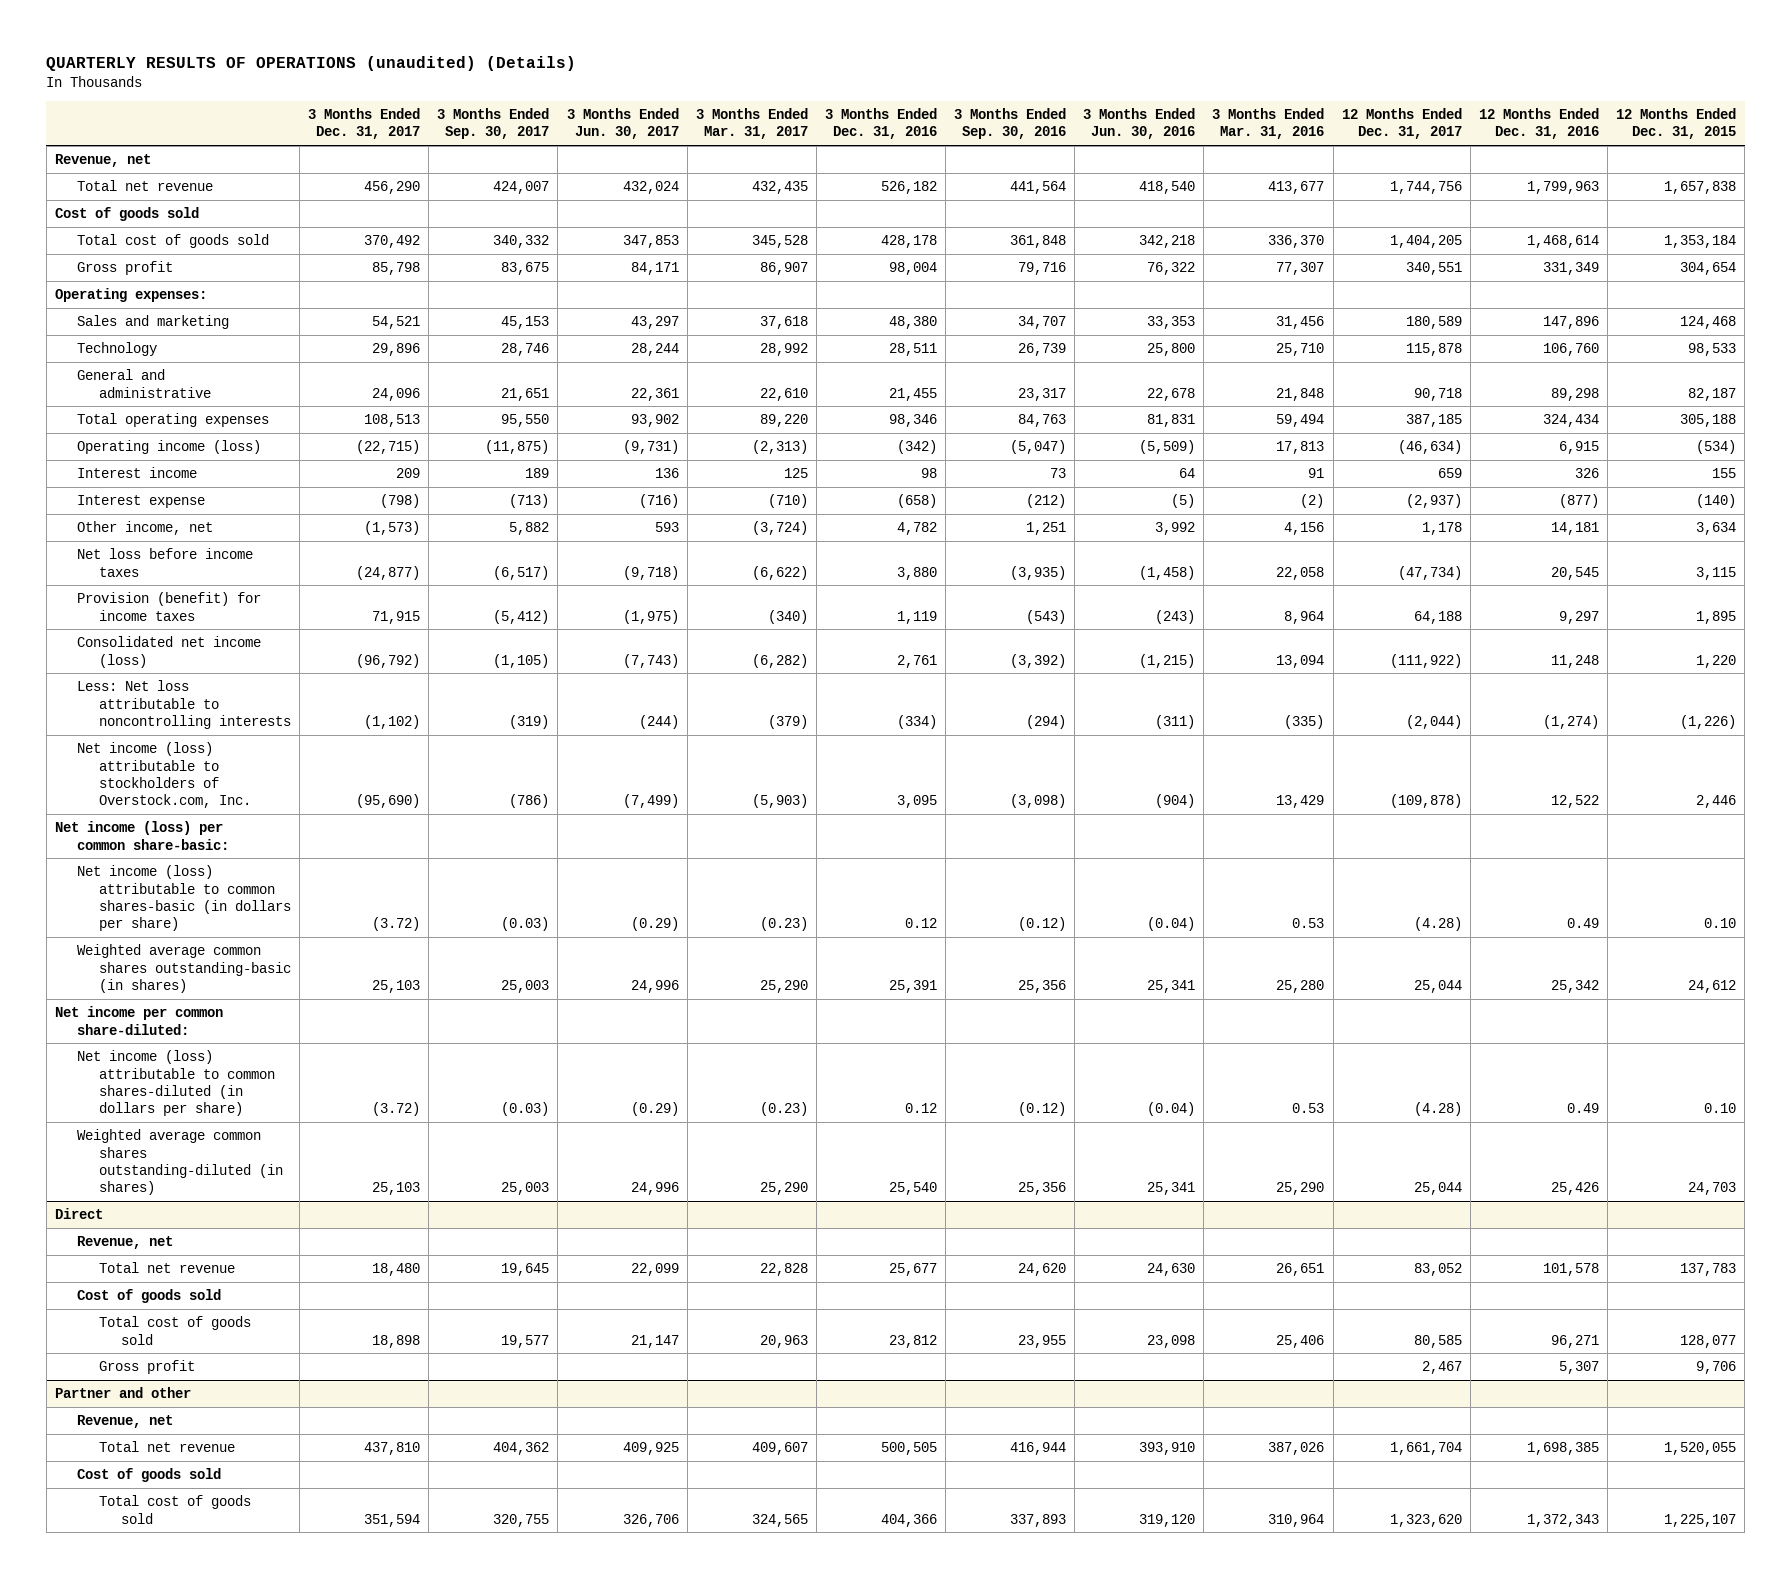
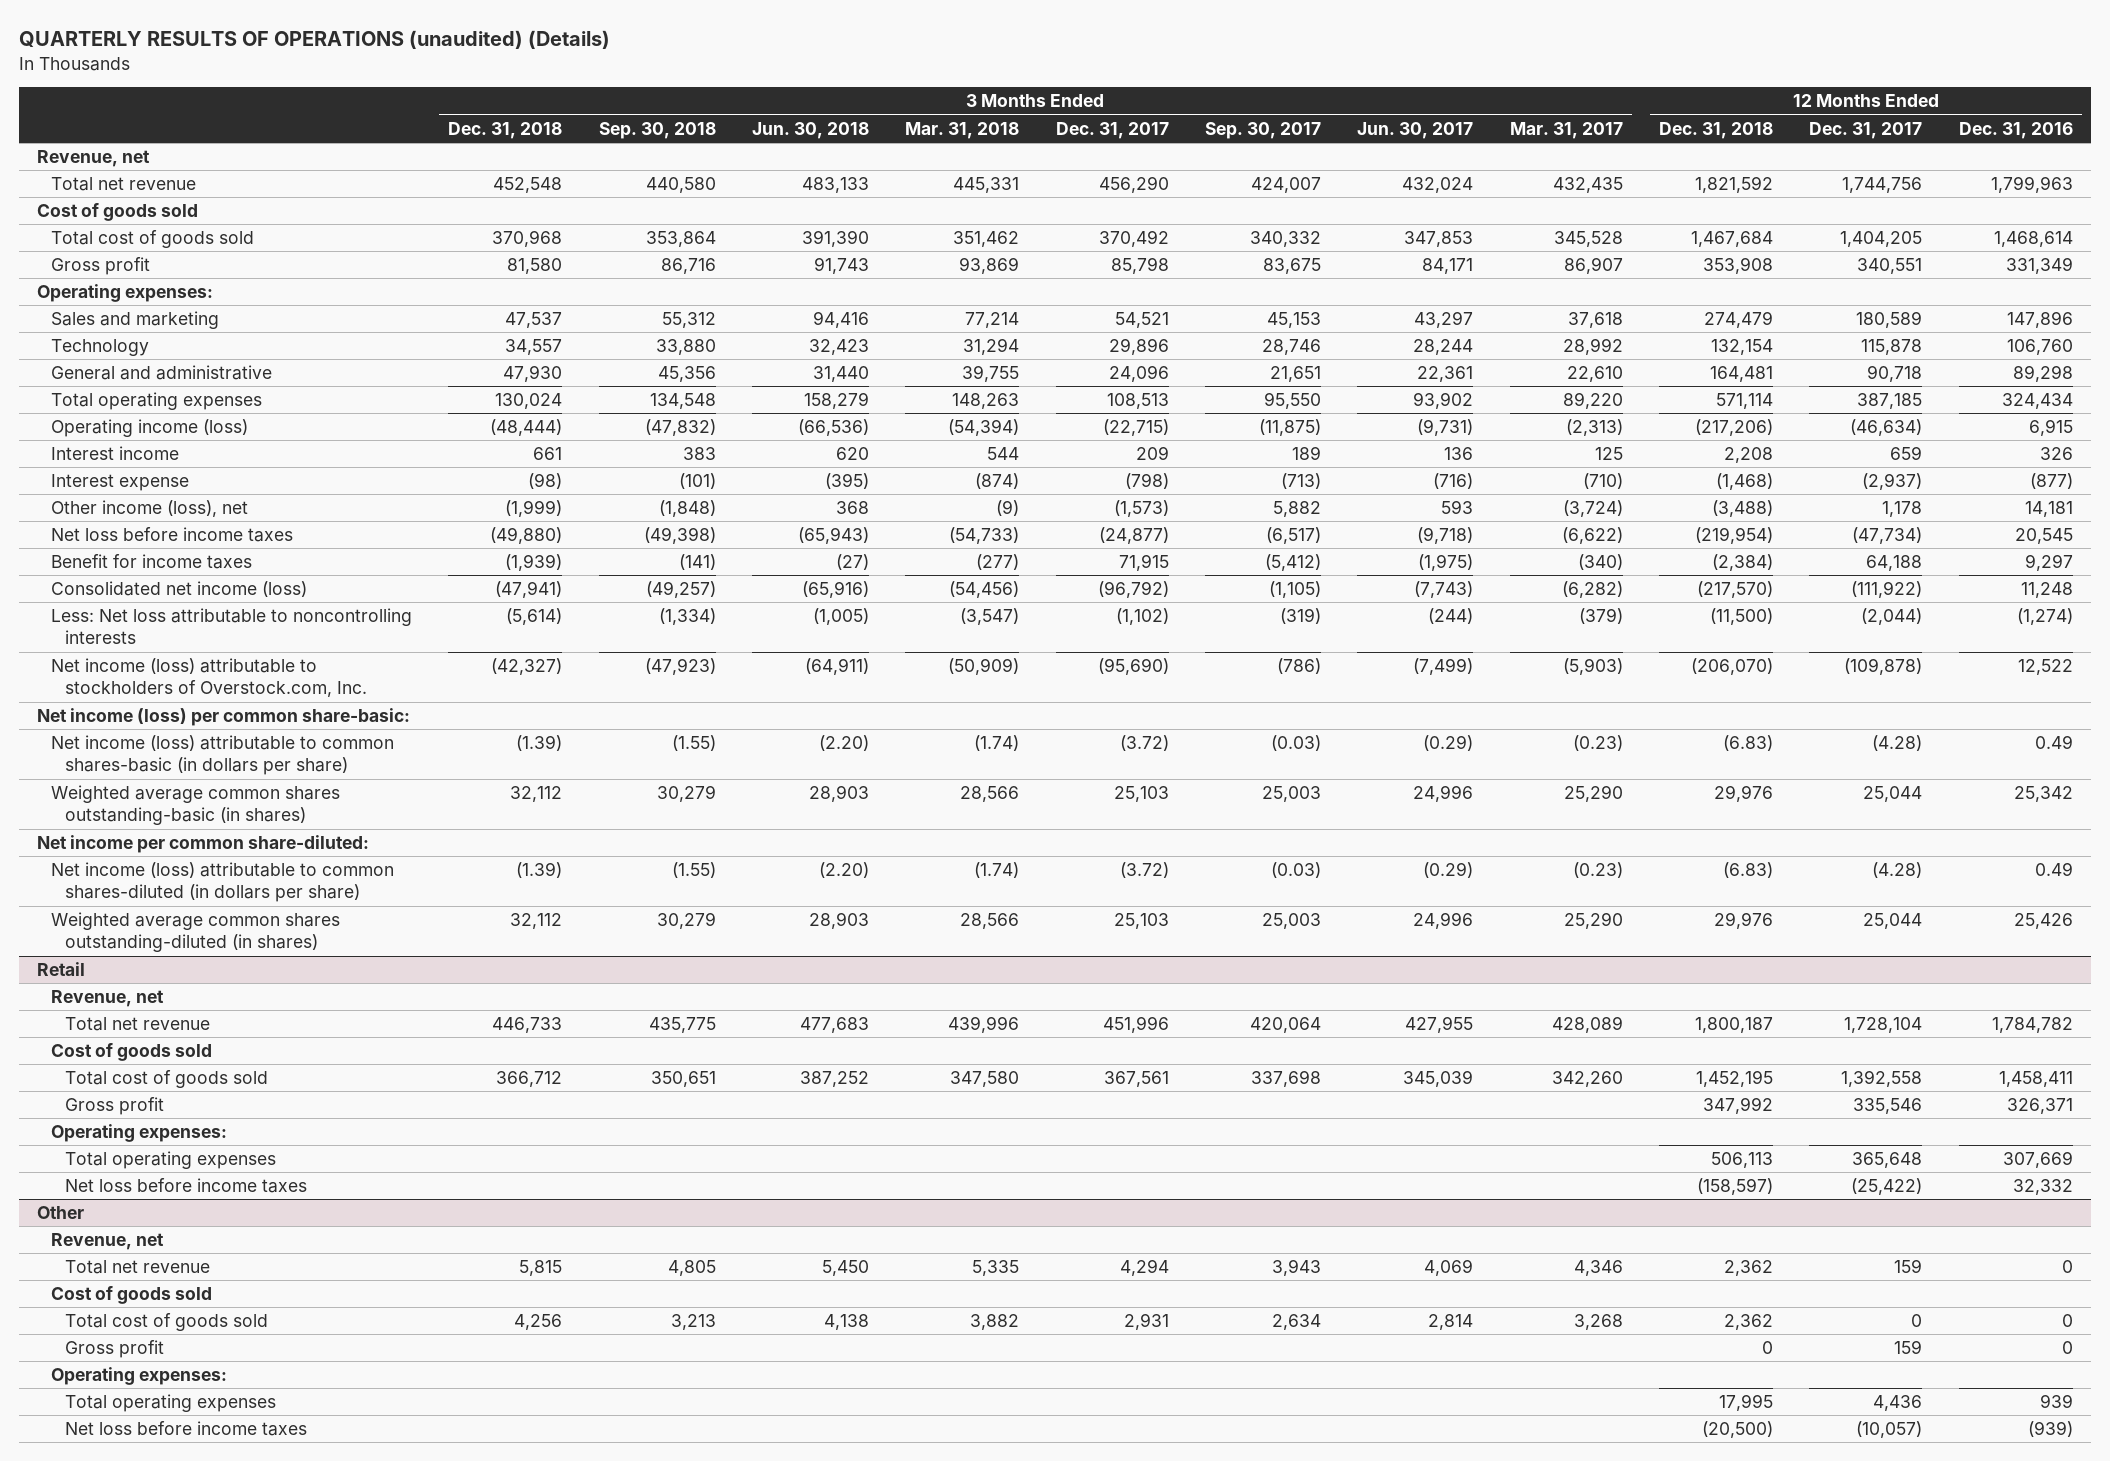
- | 3 Months Ended Dec. 31, 2017 | 3 Months Ended Sep. 30, 2017 | 3 Months Ended Jun. 30, 2017 | 3 Months Ended Mar. 31, 2017 | 3 Months Ended Dec. 31, 2016 | 3 Months Ended Sep. 30, 2016 | 3 Months Ended Jun. 30, 2016 | 3 Months Ended Mar. 31, 2016 | 12 Months Ended Dec. 31, 2017 | 12 Months Ended Dec. 31, 2016 | 12 Months Ended Dec. 31, 2015
+ | 3 Months Ended Dec. 31, 2018 | 3 Months Ended Sep. 30, 2018 | 3 Months Ended Jun. 30, 2018 | 3 Months Ended Mar. 31, 2018 | 3 Months Ended Dec. 31, 2017 | 3 Months Ended Sep. 30, 2017 | 3 Months Ended Jun. 30, 2017 | 3 Months Ended Mar. 31, 2017 | 12 Months Ended Dec. 31, 2018 | 12 Months Ended Dec. 31, 2017 | 12 Months Ended Dec. 31, 2016
- Other income, net | (1,573) | 5,882 | 593 | (3,724) | 4,782 | 1,251 | 3,992 | 4,156 | 1,178 | 14,181 | 3,634
+ Other income (loss), net | (1,999) | (1,848) | 368 | (9) | (1,573) | 5,882 | 593 | (3,724) | (3,488) | 1,178 | 14,181
- Provision (benefit) for income taxes | 71,915 | (5,412) | (1,975) | (340) | 1,119 | (543) | (243) | 8,964 | 64,188 | 9,297 | 1,895
+ Benefit for income taxes | (1,939) | (141) | (27) | (277) | 71,915 | (5,412) | (1,975) | (340) | (2,384) | 64,188 | 9,297
- Direct
+ Retail
- Total net revenue | 18,480 | 19,645 | 22,099 | 22,828 | 25,677 | 24,620 | 24,630 | 26,651 | 83,052 | 101,578 | 137,783
+ Total net revenue | 446,733 | 435,775 | 477,683 | 439,996 | 451,996 | 420,064 | 427,955 | 428,089 | 1,800,187 | 1,728,104 | 1,784,782
- Total cost of goods sold | 18,898 | 19,577 | 21,147 | 20,963 | 23,812 | 23,955 | 23,098 | 25,406 | 80,585 | 96,271 | 128,077
- Gross profit | | | | | | | | | 2,467 | 5,307 | 9,706
- Partner and other
+ Total cost of goods sold | 366,712 | 350,651 | 387,252 | 347,580 | 367,561 | 337,698 | 345,039 | 342,260 | 1,452,195 | 1,392,558 | 1,458,411
+ Gross profit | | | | | | | | | 347,992 | 335,546 | 326,371
+ Operating expenses:
+ Total operating expenses | | | | | | | | | 506,113 | 365,648 | 307,669
+ Net loss before income taxes | | | | | | | | | (158,597) | (25,422) | 32,332
+ Other
- Total net revenue | 437,810 | 404,362 | 409,925 | 409,607 | 500,505 | 416,944 | 393,910 | 387,026 | 1,661,704 | 1,698,385 | 1,520,055
+ Total net revenue | 5,815 | 4,805 | 5,450 | 5,335 | 4,294 | 3,943 | 4,069 | 4,346 | 2,362 | 159 | 0
- Total cost of goods sold | 351,594 | 320,755 | 326,706 | 324,565 | 404,366 | 337,893 | 319,120 | 310,964 | 1,323,620 | 1,372,343 | 1,225,107
+ Total cost of goods sold | 4,256 | 3,213 | 4,138 | 3,882 | 2,931 | 2,634 | 2,814 | 3,268 | 2,362 | 0 | 0
+ Gross profit | | | | | | | | | 0 | 159 | 0
+ Operating expenses:
+ Total operating expenses | | | | | | | | | 17,995 | 4,436 | 939
+ Net loss before income taxes | | | | | | | | | (20,500) | (10,057) | (939)

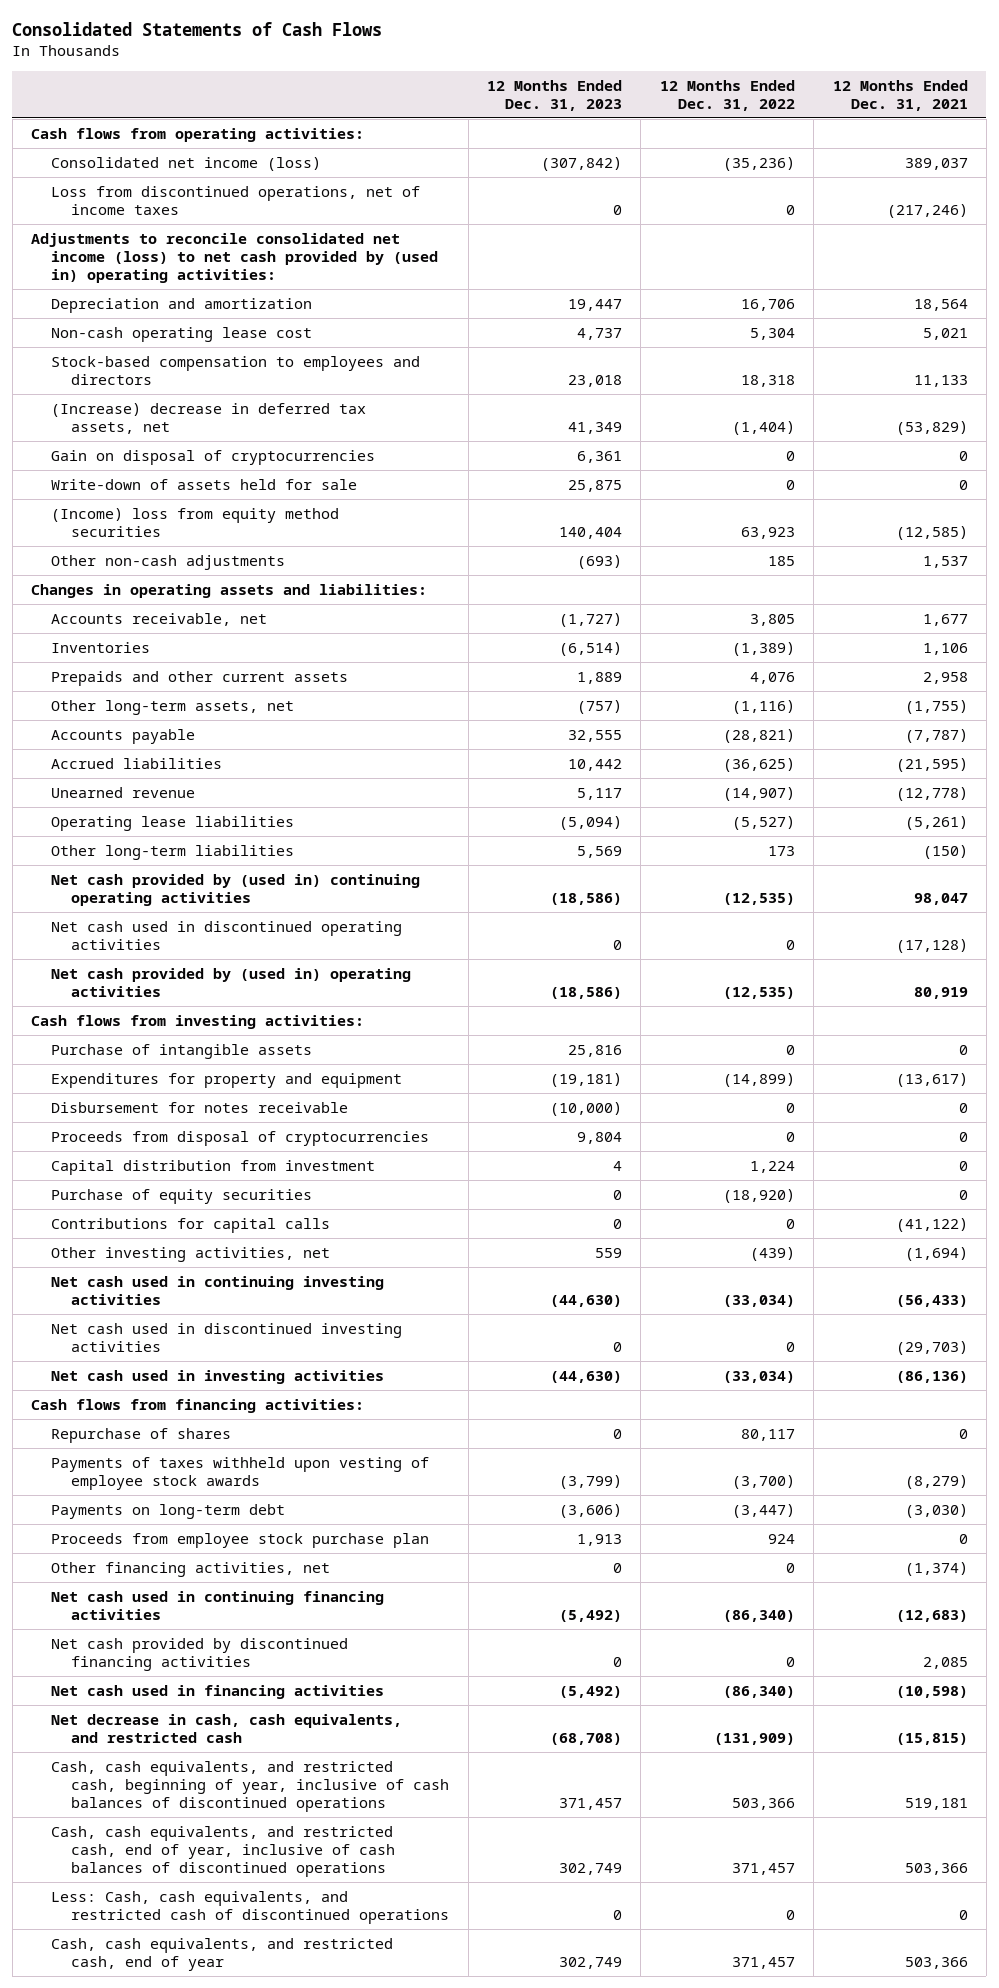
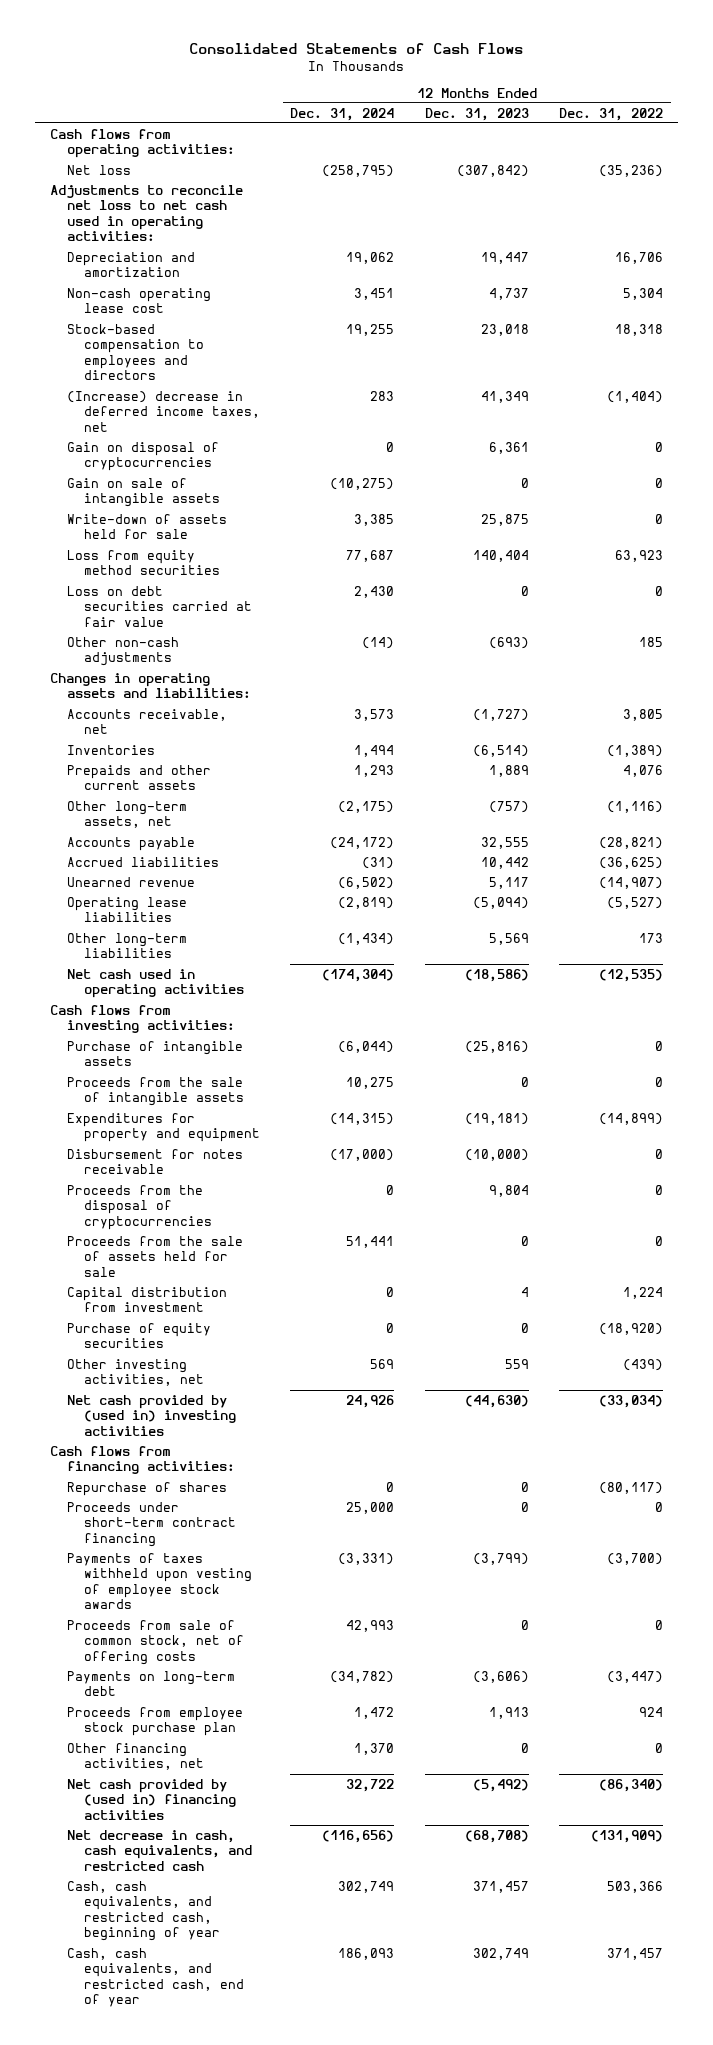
- | 12 Months Ended Dec. 31, 2023 | 12 Months Ended Dec. 31, 2022 | 12 Months Ended Dec. 31, 2021
+ | 12 Months Ended Dec. 31, 2024 | 12 Months Ended Dec. 31, 2023 | 12 Months Ended Dec. 31, 2022
- Consolidated net income (loss) | (307,842) | (35,236) | 389,037
- Loss from discontinued operations, net of income taxes | 0 | 0 | (217,246)
- Adjustments to reconcile consolidated net income (loss) to net cash provided by (used in) operating activities:
+ Net loss | (258,795) | (307,842) | (35,236)
+ Adjustments to reconcile net loss to net cash used in operating activities:
- (Increase) decrease in deferred tax assets, net | 41,349 | (1,404) | (53,829)
+ (Increase) decrease in deferred income taxes, net | 283 | 41,349 | (1,404)
+ Gain on sale of intangible assets | (10,275) | 0 | 0
- (Income) loss from equity method securities | 140,404 | 63,923 | (12,585)
+ Loss from equity method securities | 77,687 | 140,404 | 63,923
+ Loss on debt securities carried at fair value | 2,430 | 0 | 0
- Net cash provided by (used in) continuing operating activities | (18,586) | (12,535) | 98,047
- Net cash used in discontinued operating activities | 0 | 0 | (17,128)
- Net cash provided by (used in) operating activities | (18,586) | (12,535) | 80,919
+ Net cash used in operating activities | (174,304) | (18,586) | (12,535)
- Purchase of intangible assets | 25,816 | 0 | 0
+ Purchase of intangible assets | (6,044) | (25,816) | 0
+ Proceeds from the sale of intangible assets | 10,275 | 0 | 0
- Proceeds from disposal of cryptocurrencies | 9,804 | 0 | 0
+ Proceeds from the disposal of cryptocurrencies | 0 | 9,804 | 0
+ Proceeds from the sale of assets held for sale | 51,441 | 0 | 0
- Contributions for capital calls | 0 | 0 | (41,122)
- Net cash used in continuing investing activities | (44,630) | (33,034) | (56,433)
- Net cash used in discontinued investing activities | 0 | 0 | (29,703)
- Net cash used in investing activities | (44,630) | (33,034) | (86,136)
+ Net cash provided by (used in) investing activities | 24,926 | (44,630) | (33,034)
- Repurchase of shares | 0 | 80,117 | 0
+ Repurchase of shares | 0 | 0 | (80,117)
+ Proceeds under short-term contract financing | 25,000 | 0 | 0
+ Proceeds from sale of common stock, net of offering costs | 42,993 | 0 | 0
- Net cash used in continuing financing activities | (5,492) | (86,340) | (12,683)
- Net cash provided by discontinued financing activities | 0 | 0 | 2,085
- Net cash used in financing activities | (5,492) | (86,340) | (10,598)
+ Net cash provided by (used in) financing activities | 32,722 | (5,492) | (86,340)
- Cash, cash equivalents, and restricted cash, beginning of year, inclusive of cash balances of discontinued operations | 371,457 | 503,366 | 519,181
- Cash, cash equivalents, and restricted cash, end of year, inclusive of cash balances of discontinued operations | 302,749 | 371,457 | 503,366
- Less: Cash, cash equivalents, and restricted cash of discontinued operations | 0 | 0 | 0
+ Cash, cash equivalents, and restricted cash, beginning of year | 302,749 | 371,457 | 503,366

